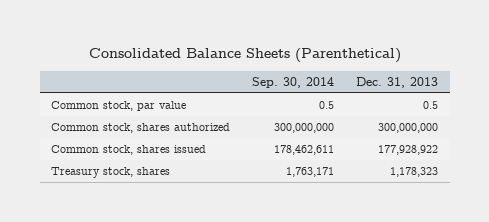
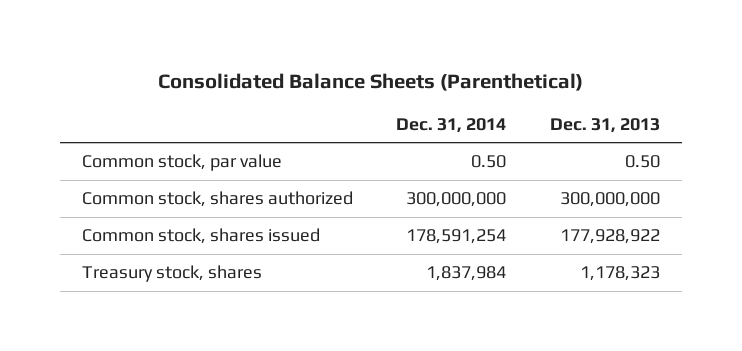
- | Sep. 30, 2014 | Dec. 31, 2013
+ | Dec. 31, 2014 | Dec. 31, 2013
- Common stock, par value | 0.5 | 0.5
+ Common stock, par value | 0.50 | 0.50

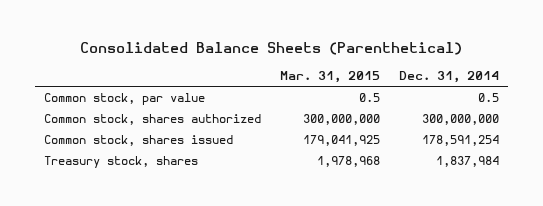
- | Dec. 31, 2014 | Dec. 31, 2013
+ | Mar. 31, 2015 | Dec. 31, 2014
- Common stock, par value | 0.50 | 0.50
+ Common stock, par value | 0.5 | 0.5

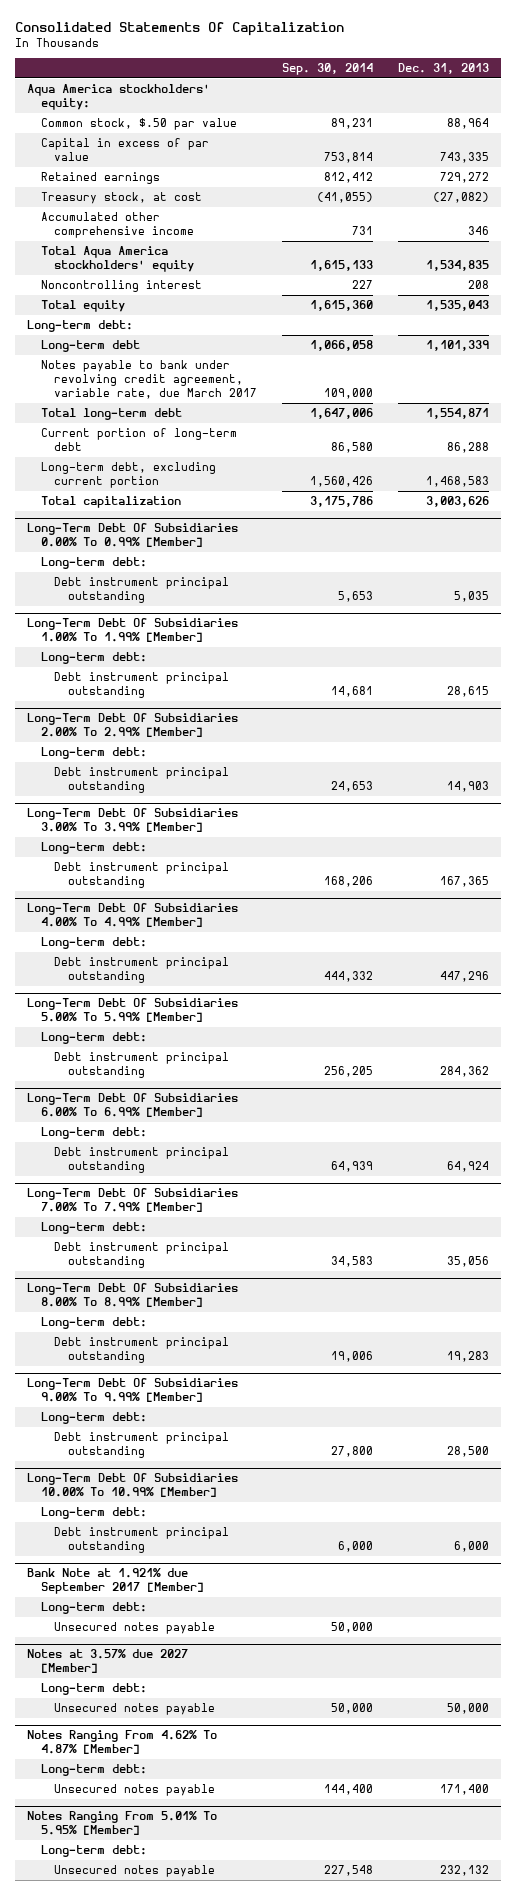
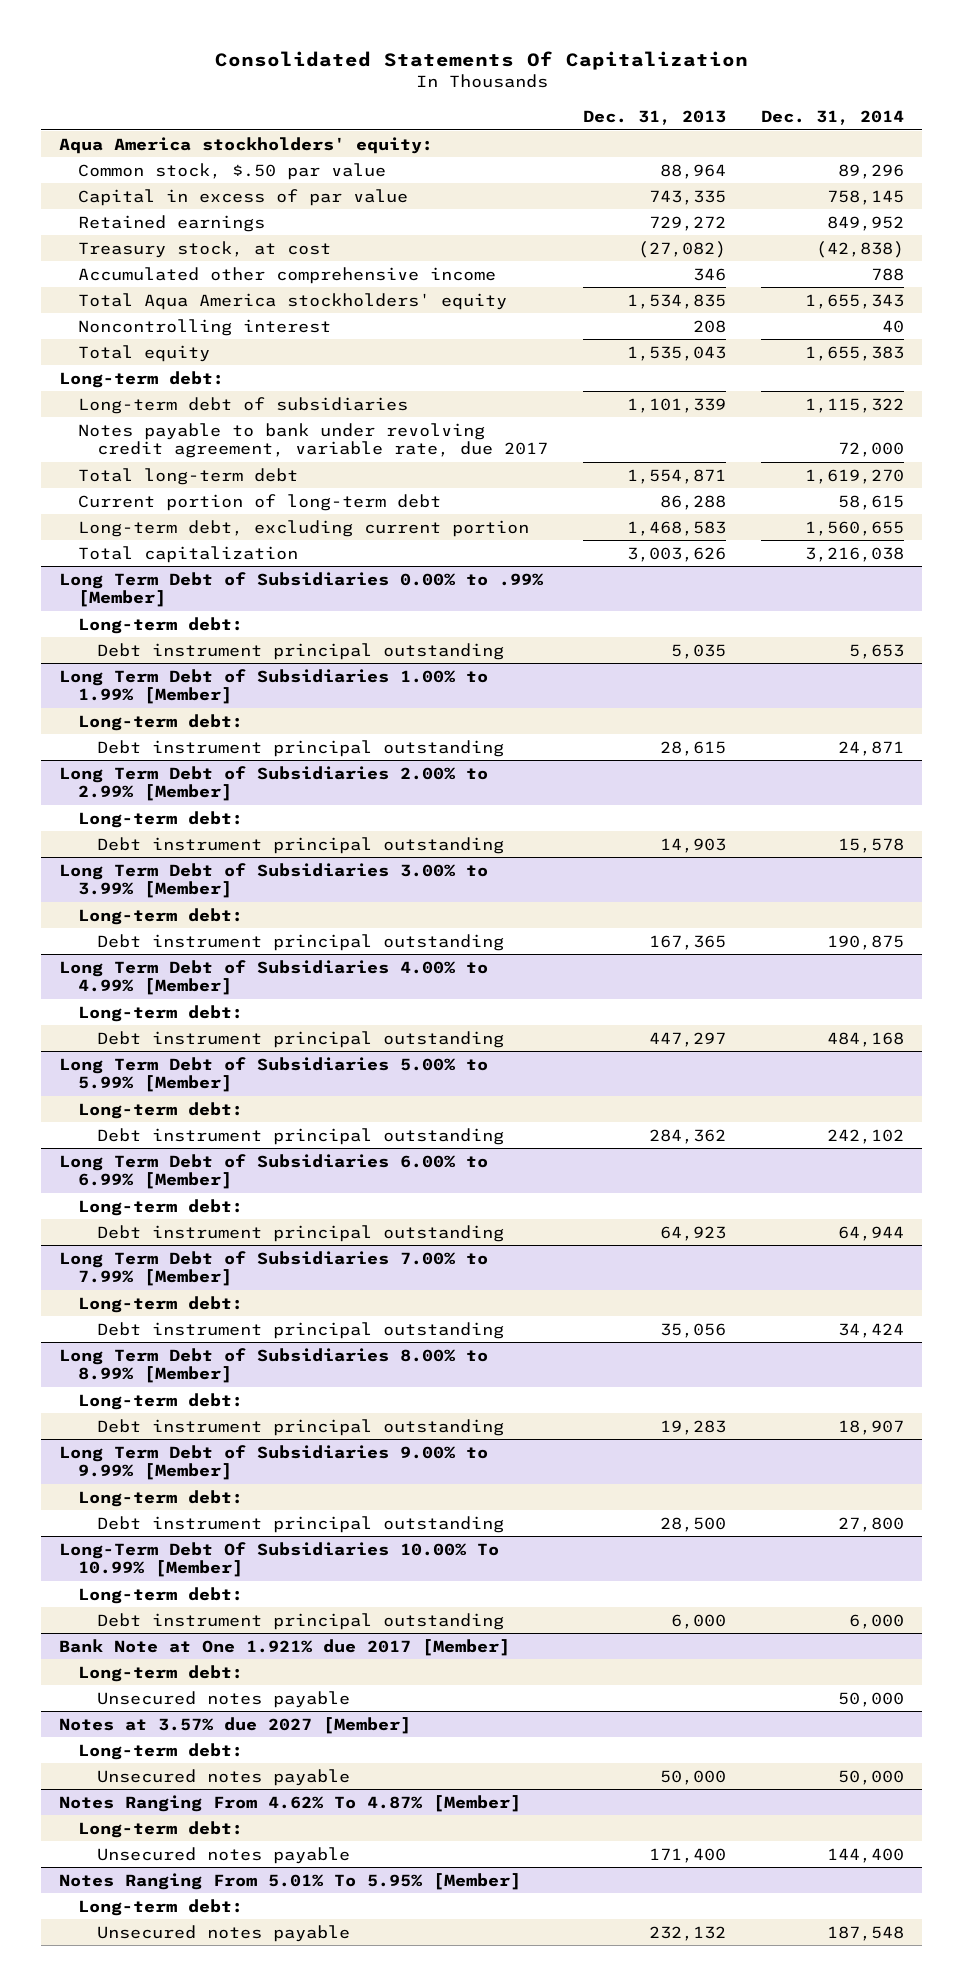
- | Sep. 30, 2014 | Dec. 31, 2013
+ | Dec. 31, 2013 | Dec. 31, 2014
- Long-term debt | 1,066,058 | 1,101,339
- Notes payable to bank under revolving credit agreement, variable rate, due March 2017 | 109,000 |
+ Long-term debt of subsidiaries | 1,101,339 | 1,115,322
+ Notes payable to bank under revolving credit agreement, variable rate, due 2017 | | 72,000
- Long-Term Debt Of Subsidiaries 0.00% To 0.99% [Member]
+ Long Term Debt of Subsidiaries 0.00% to .99% [Member]
- Long-Term Debt Of Subsidiaries 1.00% To 1.99% [Member]
+ Long Term Debt of Subsidiaries 1.00% to 1.99% [Member]
- Long-Term Debt Of Subsidiaries 2.00% To 2.99% [Member]
+ Long Term Debt of Subsidiaries 2.00% to 2.99% [Member]
- Long-Term Debt Of Subsidiaries 3.00% To 3.99% [Member]
+ Long Term Debt of Subsidiaries 3.00% to 3.99% [Member]
- Long-Term Debt Of Subsidiaries 4.00% To 4.99% [Member]
+ Long Term Debt of Subsidiaries 4.00% to 4.99% [Member]
- Debt instrument principal outstanding | 444,332 | 447,296
- Long-Term Debt Of Subsidiaries 5.00% To 5.99% [Member]
+ Debt instrument principal outstanding | 447,297 | 484,168
+ Long Term Debt of Subsidiaries 5.00% to 5.99% [Member]
- Long-Term Debt Of Subsidiaries 6.00% To 6.99% [Member]
+ Long Term Debt of Subsidiaries 6.00% to 6.99% [Member]
- Debt instrument principal outstanding | 64,939 | 64,924
- Long-Term Debt Of Subsidiaries 7.00% To 7.99% [Member]
+ Debt instrument principal outstanding | 64,923 | 64,944
+ Long Term Debt of Subsidiaries 7.00% to 7.99% [Member]
- Long-Term Debt Of Subsidiaries 8.00% To 8.99% [Member]
+ Long Term Debt of Subsidiaries 8.00% to 8.99% [Member]
- Long-Term Debt Of Subsidiaries 9.00% To 9.99% [Member]
+ Long Term Debt of Subsidiaries 9.00% to 9.99% [Member]
- Bank Note at 1.921% due September 2017 [Member]
+ Bank Note at One 1.921% due 2017 [Member]

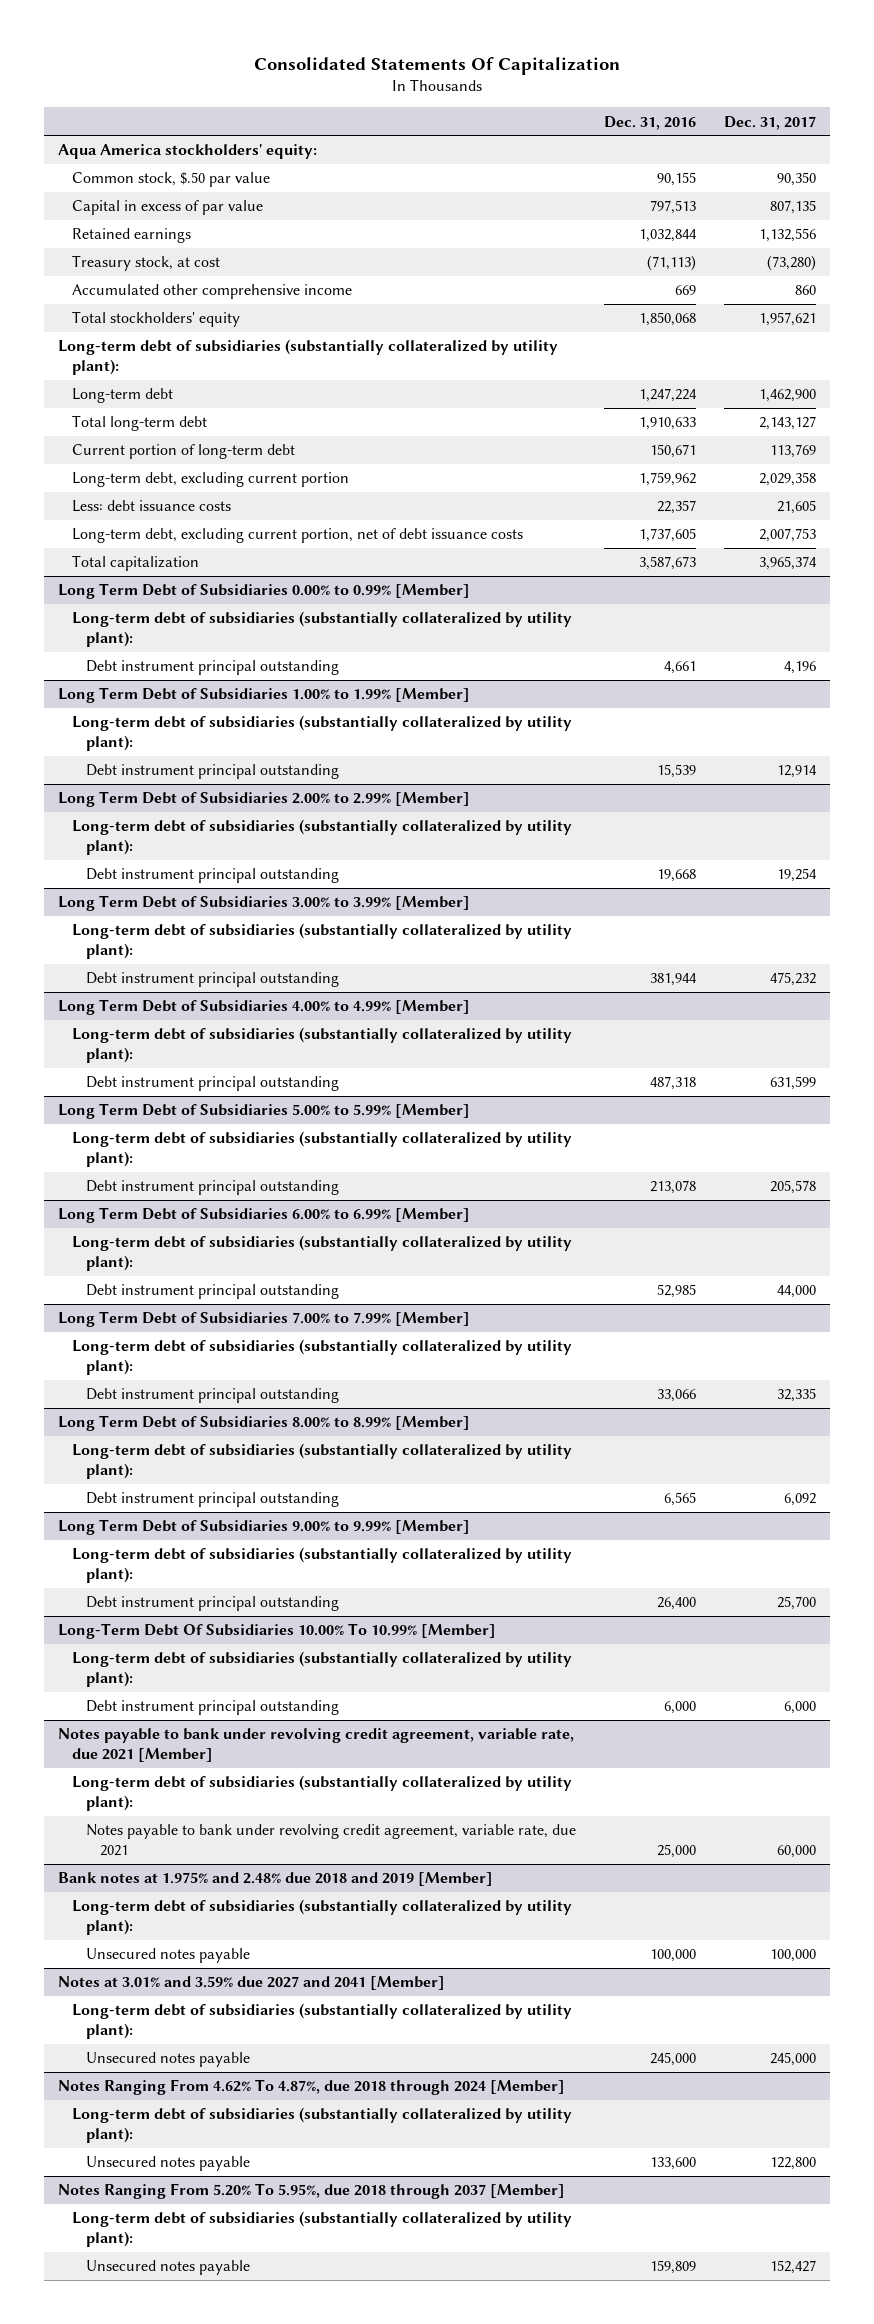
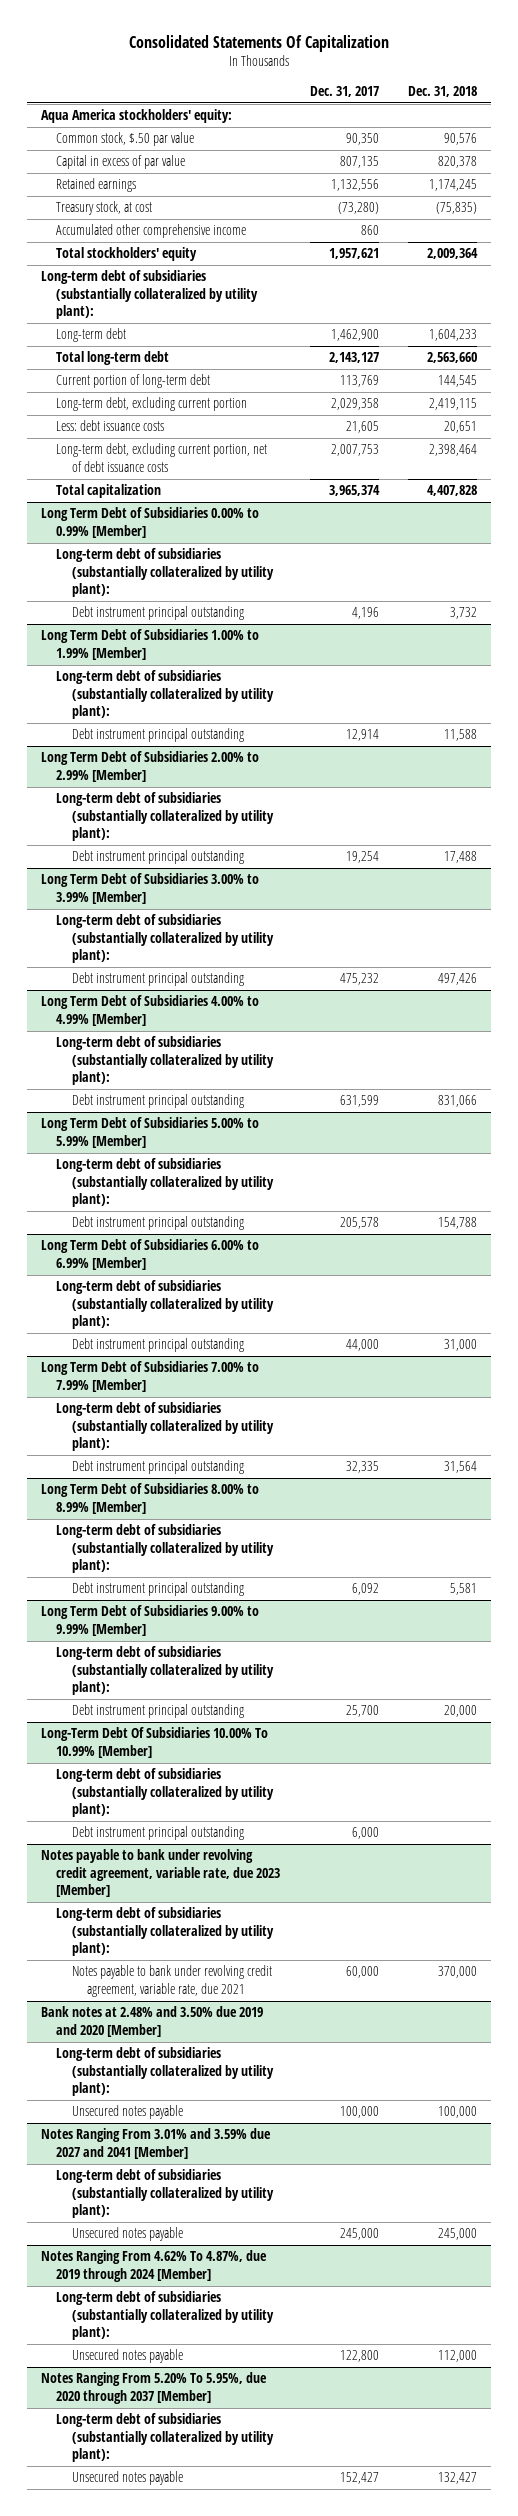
- | Dec. 31, 2016 | Dec. 31, 2017
+ | Dec. 31, 2017 | Dec. 31, 2018
- Notes payable to bank under revolving credit agreement, variable rate, due 2021 [Member]
+ Notes payable to bank under revolving credit agreement, variable rate, due 2023 [Member]
- Bank notes at 1.975% and 2.48% due 2018 and 2019 [Member]
+ Bank notes at 2.48% and 3.50% due 2019 and 2020 [Member]
- Notes at 3.01% and 3.59% due 2027 and 2041 [Member]
+ Notes Ranging From 3.01% and 3.59% due 2027 and 2041 [Member]
- Notes Ranging From 4.62% To 4.87%, due 2018 through 2024 [Member]
+ Notes Ranging From 4.62% To 4.87%, due 2019 through 2024 [Member]
- Notes Ranging From 5.20% To 5.95%, due 2018 through 2037 [Member]
+ Notes Ranging From 5.20% To 5.95%, due 2020 through 2037 [Member]

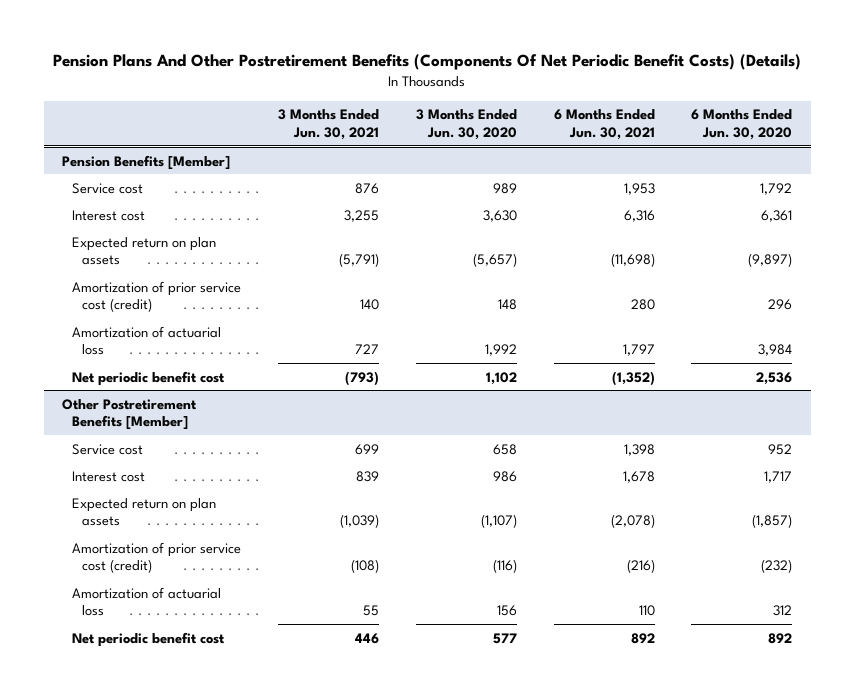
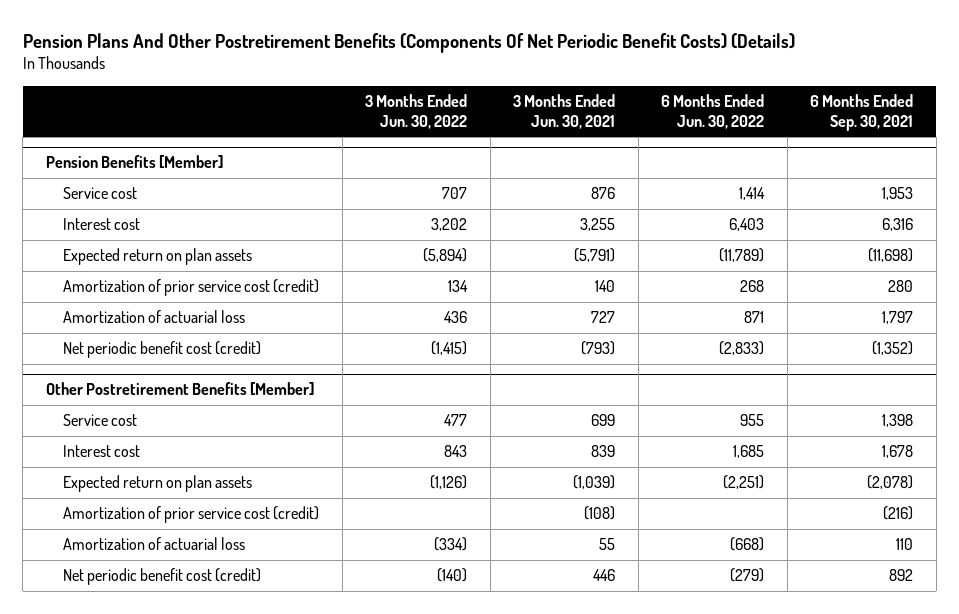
- | 3 Months Ended Jun. 30, 2021 | 3 Months Ended Jun. 30, 2020 | 6 Months Ended Jun. 30, 2021 | 6 Months Ended Jun. 30, 2020
+ | 3 Months Ended Jun. 30, 2022 | 3 Months Ended Jun. 30, 2021 | 6 Months Ended Jun. 30, 2022 | 6 Months Ended Sep. 30, 2021
@ Pension Benefits [Member]
- Net periodic benefit cost | (793) | 1,102 | (1,352) | 2,536
+ Net periodic benefit cost (credit) | (1,415) | (793) | (2,833) | (1,352)
@ Other Postretirement Benefits [Member]
- Net periodic benefit cost | 446 | 577 | 892 | 892
+ Net periodic benefit cost (credit) | (140) | 446 | (279) | 892

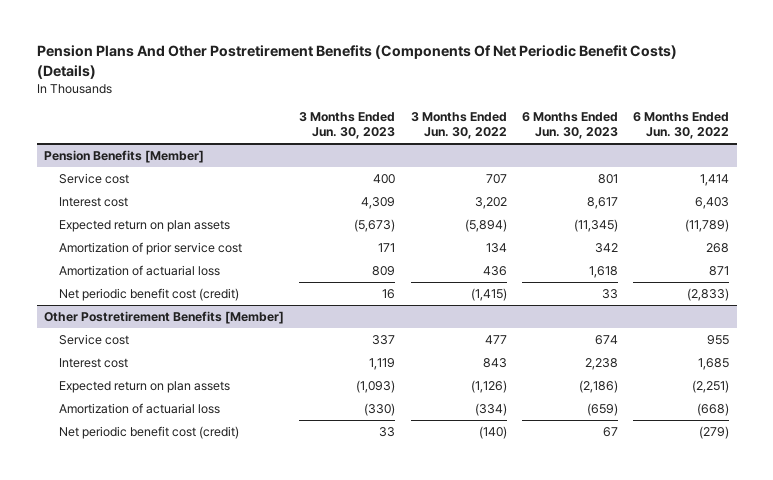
- | 3 Months Ended Jun. 30, 2022 | 3 Months Ended Jun. 30, 2021 | 6 Months Ended Jun. 30, 2022 | 6 Months Ended Sep. 30, 2021
+ | 3 Months Ended Jun. 30, 2023 | 3 Months Ended Jun. 30, 2022 | 6 Months Ended Jun. 30, 2023 | 6 Months Ended Jun. 30, 2022
@ Pension Benefits [Member]
- Amortization of prior service cost (credit) | 134 | 140 | 268 | 280
+ Amortization of prior service cost | 171 | 134 | 342 | 268
@ Other Postretirement Benefits [Member]
- Amortization of prior service cost (credit) | | (108) | | (216)

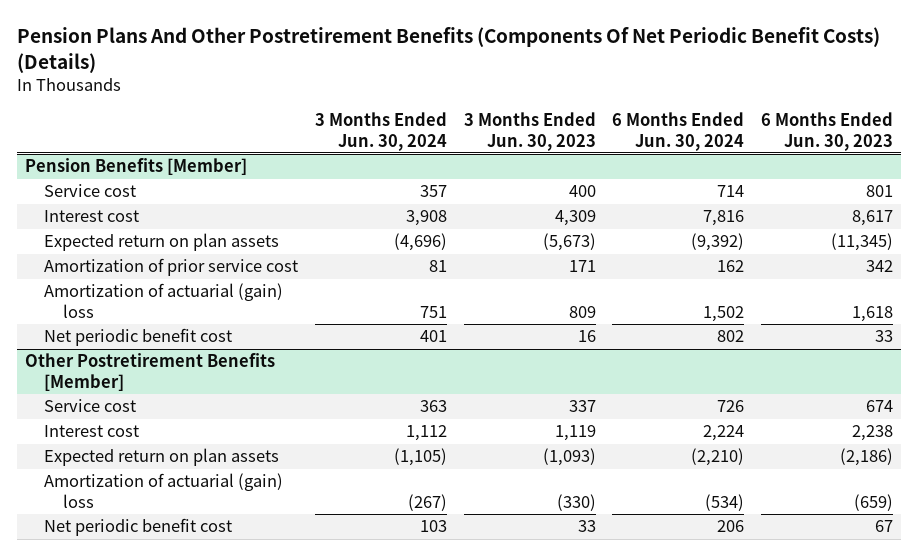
- | 3 Months Ended Jun. 30, 2023 | 3 Months Ended Jun. 30, 2022 | 6 Months Ended Jun. 30, 2023 | 6 Months Ended Jun. 30, 2022
+ | 3 Months Ended Jun. 30, 2024 | 3 Months Ended Jun. 30, 2023 | 6 Months Ended Jun. 30, 2024 | 6 Months Ended Jun. 30, 2023
@ Pension Benefits [Member]
- Amortization of actuarial loss | 809 | 436 | 1,618 | 871
- Net periodic benefit cost (credit) | 16 | (1,415) | 33 | (2,833)
+ Amortization of actuarial (gain) loss | 751 | 809 | 1,502 | 1,618
+ Net periodic benefit cost | 401 | 16 | 802 | 33
@ Other Postretirement Benefits [Member]
- Amortization of actuarial loss | (330) | (334) | (659) | (668)
- Net periodic benefit cost (credit) | 33 | (140) | 67 | (279)
+ Amortization of actuarial (gain) loss | (267) | (330) | (534) | (659)
+ Net periodic benefit cost | 103 | 33 | 206 | 67

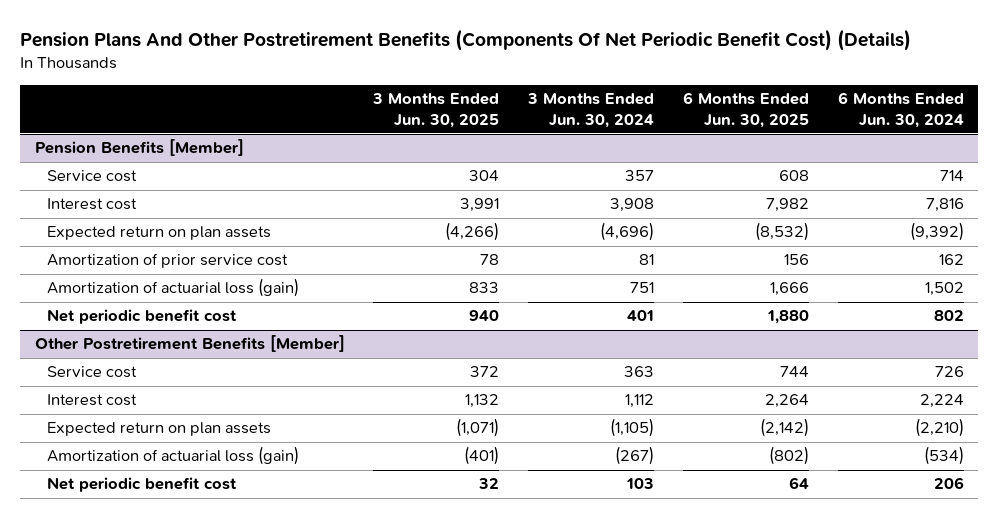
- Pension Plans And Other Postretirement Benefits (Components Of Net Periodic Benefit Costs) (Details)
+ Pension Plans And Other Postretirement Benefits (Components Of Net Periodic Benefit Cost) (Details)
- | 3 Months Ended Jun. 30, 2024 | 3 Months Ended Jun. 30, 2023 | 6 Months Ended Jun. 30, 2024 | 6 Months Ended Jun. 30, 2023
+ | 3 Months Ended Jun. 30, 2025 | 3 Months Ended Jun. 30, 2024 | 6 Months Ended Jun. 30, 2025 | 6 Months Ended Jun. 30, 2024
@ Pension Benefits [Member]
- Amortization of actuarial (gain) loss | 751 | 809 | 1,502 | 1,618
+ Amortization of actuarial loss (gain) | 833 | 751 | 1,666 | 1,502
@ Other Postretirement Benefits [Member]
- Amortization of actuarial (gain) loss | (267) | (330) | (534) | (659)
+ Amortization of actuarial loss (gain) | (401) | (267) | (802) | (534)

